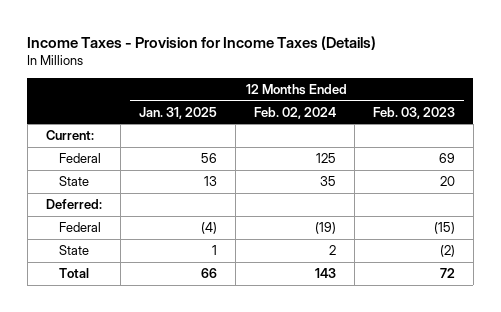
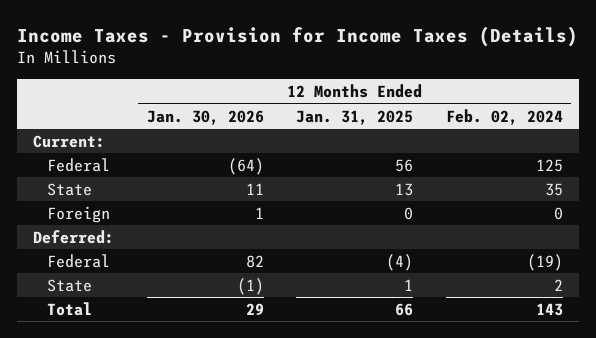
- | 12 Months Ended Jan. 31, 2025 | 12 Months Ended Feb. 02, 2024 | 12 Months Ended Feb. 03, 2023
+ | 12 Months Ended Jan. 30, 2026 | 12 Months Ended Jan. 31, 2025 | 12 Months Ended Feb. 02, 2024
+ Foreign | 1 | 0 | 0

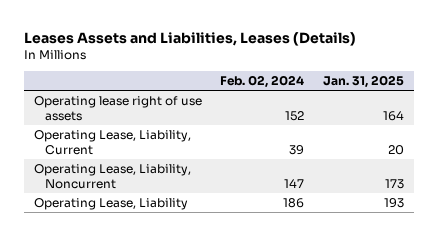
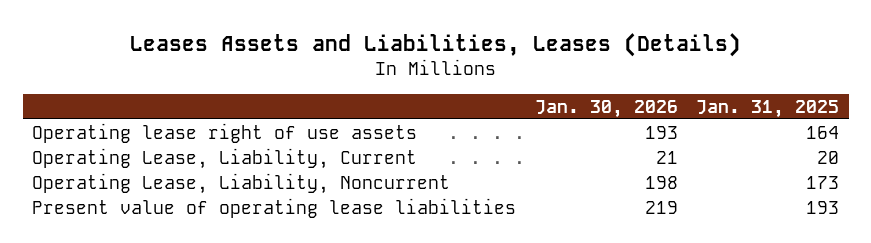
- | Feb. 02, 2024 | Jan. 31, 2025
+ | Jan. 30, 2026 | Jan. 31, 2025
- Operating Lease, Liability | 186 | 193
+ Present value of operating lease liabilities | 219 | 193

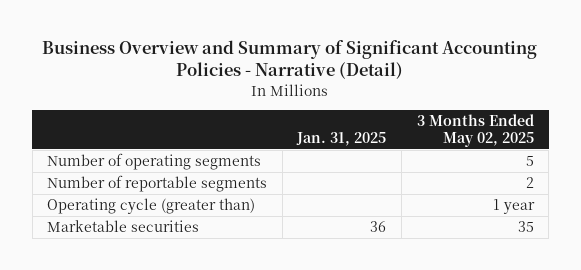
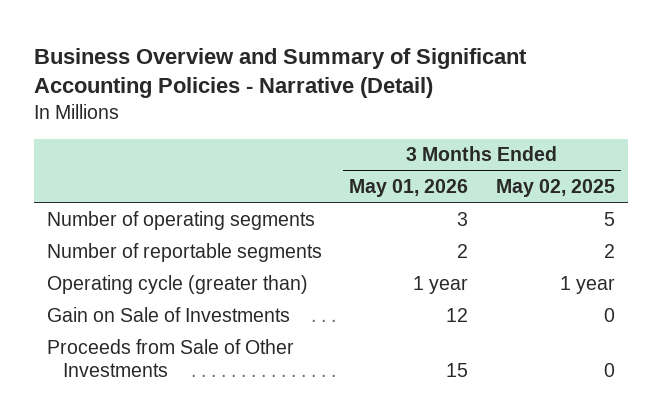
- | Jan. 31, 2025 | 3 Months Ended May 02, 2025
+ | 3 Months Ended May 01, 2026 | 3 Months Ended May 02, 2025
- Marketable securities | 36 | 35
+ Gain on Sale of Investments | 12 | 0
+ Proceeds from Sale of Other Investments | 15 | 0

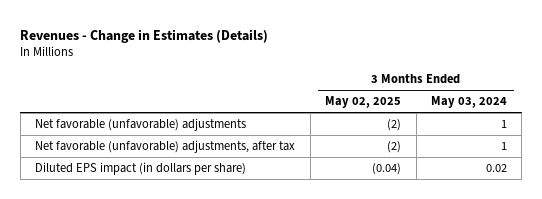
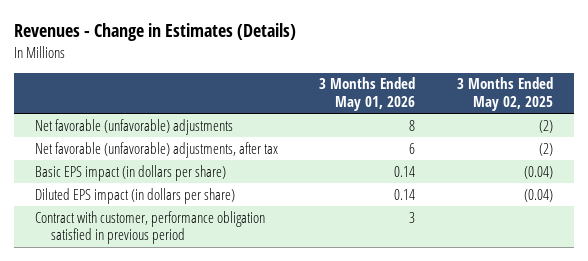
- | 3 Months Ended May 02, 2025 | 3 Months Ended May 03, 2024
+ | 3 Months Ended May 01, 2026 | 3 Months Ended May 02, 2025
+ Basic EPS impact (in dollars per share) | 0.14 | (0.04)
+ Contract with customer, performance obligation satisfied in previous period | 3 |

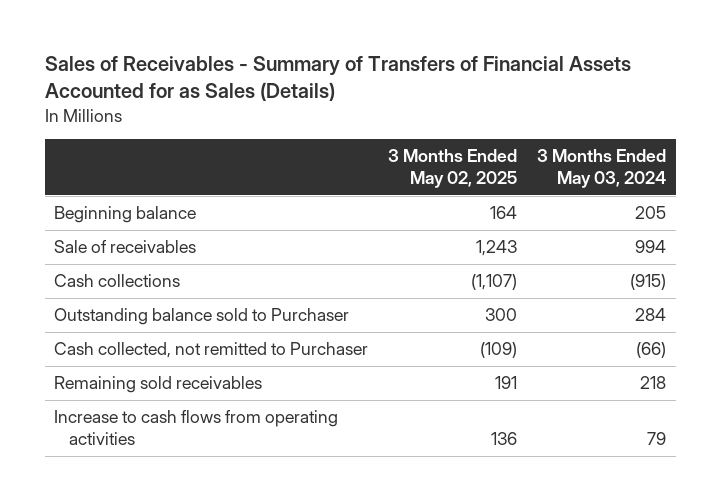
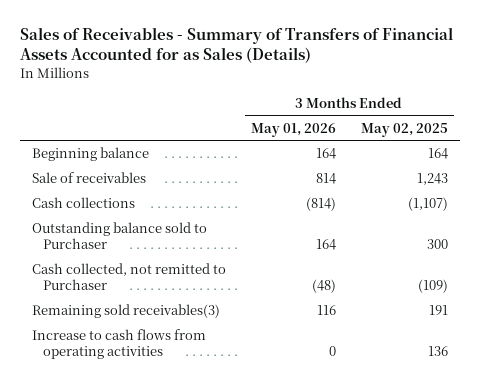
- | 3 Months Ended May 02, 2025 | 3 Months Ended May 03, 2024
+ | 3 Months Ended May 01, 2026 | 3 Months Ended May 02, 2025
- Remaining sold receivables | 191 | 218
+ Remaining sold receivables(3) | 116 | 191

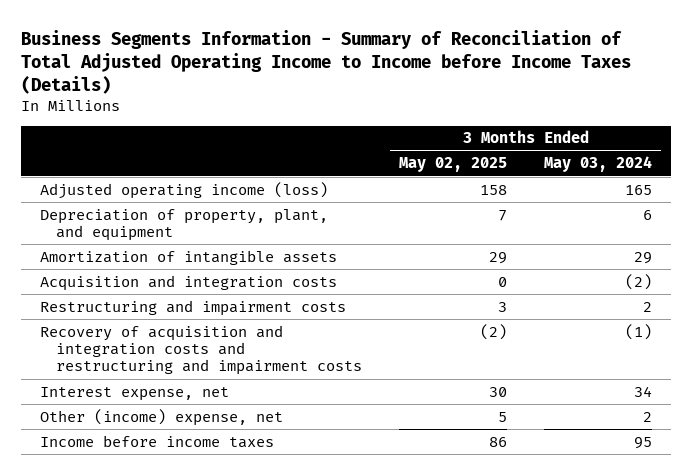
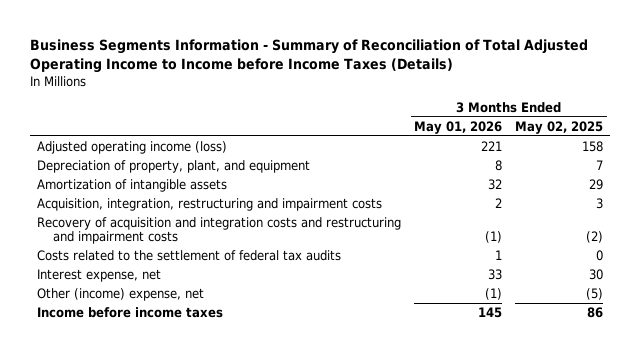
- | 3 Months Ended May 02, 2025 | 3 Months Ended May 03, 2024
+ | 3 Months Ended May 01, 2026 | 3 Months Ended May 02, 2025
- Acquisition and integration costs | 0 | (2)
- Restructuring and impairment costs | 3 | 2
+ Acquisition, integration, restructuring and impairment costs | 2 | 3
+ Costs related to the settlement of federal tax audits | 1 | 0
- Other (income) expense, net | 5 | 2
+ Other (income) expense, net | (1) | (5)

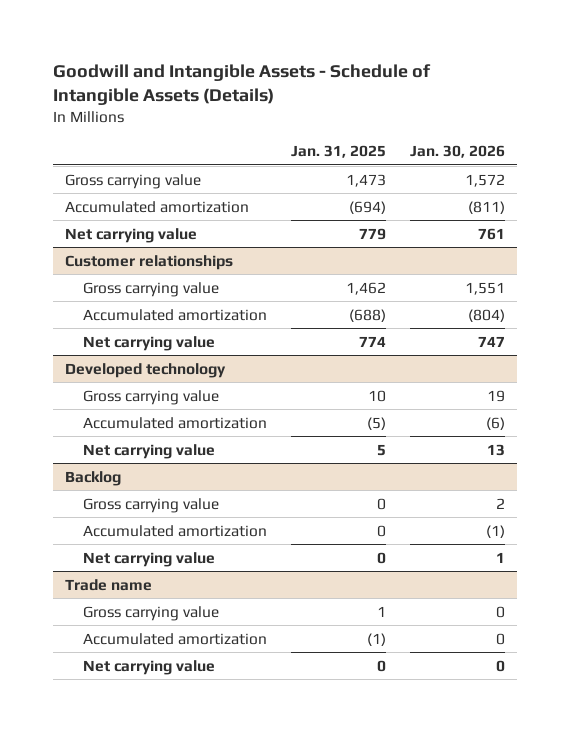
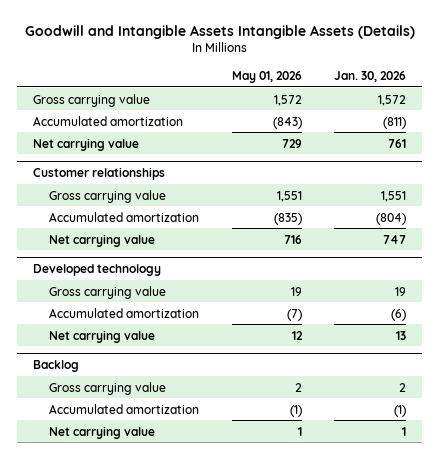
- Goodwill and Intangible Assets - Schedule of Intangible Assets (Details)
+ Goodwill and Intangible Assets Intangible Assets (Details)
- | Jan. 31, 2025 | Jan. 30, 2026
+ | May 01, 2026 | Jan. 30, 2026
- Trade name
- Gross carrying value | 1 | 0
- Accumulated amortization | (1) | 0
- Net carrying value | 0 | 0

